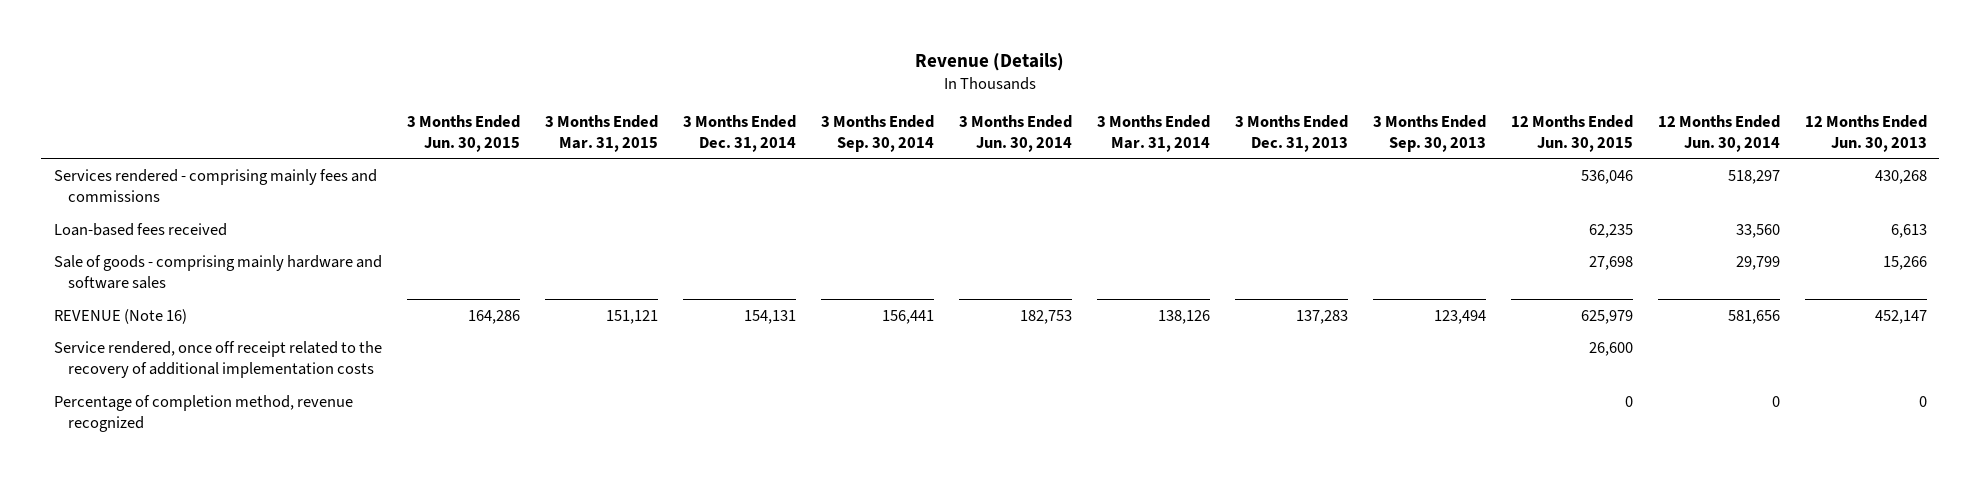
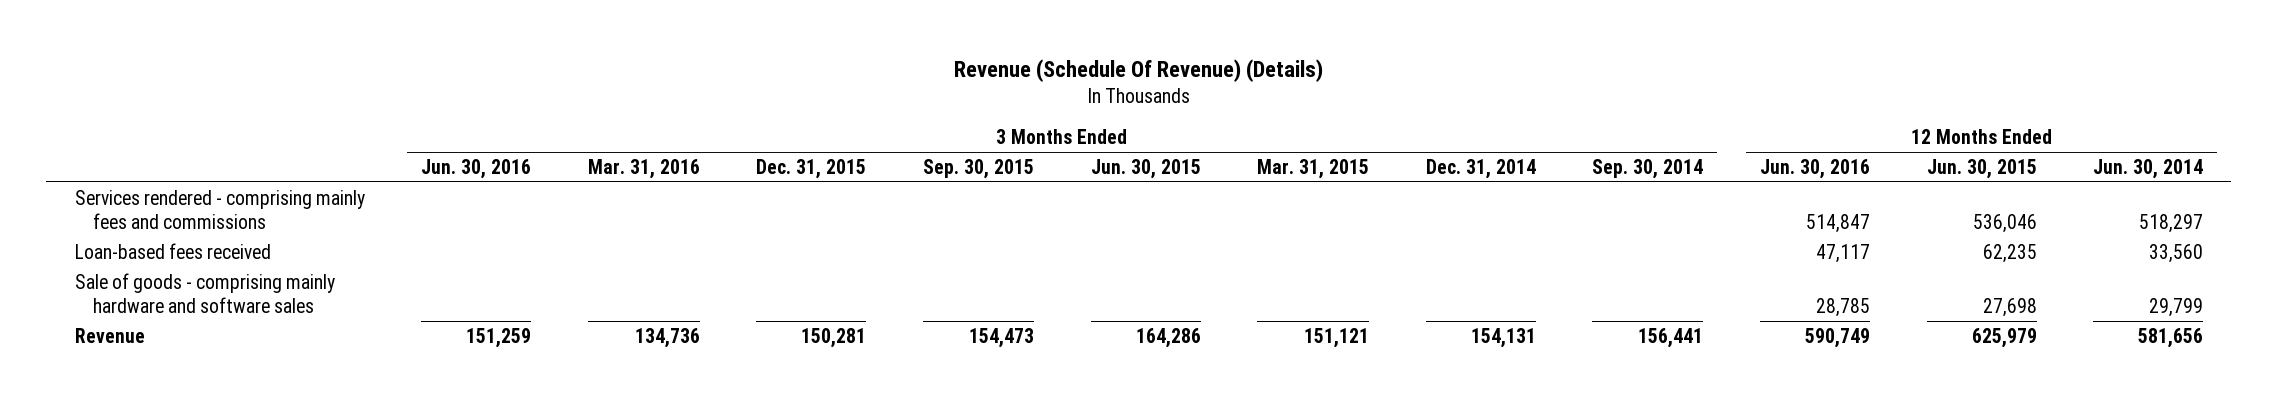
- Revenue (Details)
+ Revenue (Schedule Of Revenue) (Details)
- | 3 Months Ended Jun. 30, 2015 | 3 Months Ended Mar. 31, 2015 | 3 Months Ended Dec. 31, 2014 | 3 Months Ended Sep. 30, 2014 | 3 Months Ended Jun. 30, 2014 | 3 Months Ended Mar. 31, 2014 | 3 Months Ended Dec. 31, 2013 | 3 Months Ended Sep. 30, 2013 | 12 Months Ended Jun. 30, 2015 | 12 Months Ended Jun. 30, 2014 | 12 Months Ended Jun. 30, 2013
+ | 3 Months Ended Jun. 30, 2016 | 3 Months Ended Mar. 31, 2016 | 3 Months Ended Dec. 31, 2015 | 3 Months Ended Sep. 30, 2015 | 3 Months Ended Jun. 30, 2015 | 3 Months Ended Mar. 31, 2015 | 3 Months Ended Dec. 31, 2014 | 3 Months Ended Sep. 30, 2014 | 12 Months Ended Jun. 30, 2016 | 12 Months Ended Jun. 30, 2015 | 12 Months Ended Jun. 30, 2014
- REVENUE (Note 16) | 164,286 | 151,121 | 154,131 | 156,441 | 182,753 | 138,126 | 137,283 | 123,494 | 625,979 | 581,656 | 452,147
- Service rendered, once off receipt related to the recovery of additional implementation costs | | | | | | | | | 26,600 | |
- Percentage of completion method, revenue recognized | | | | | | | | | 0 | 0 | 0
+ Revenue | 151,259 | 134,736 | 150,281 | 154,473 | 164,286 | 151,121 | 154,131 | 156,441 | 590,749 | 625,979 | 581,656

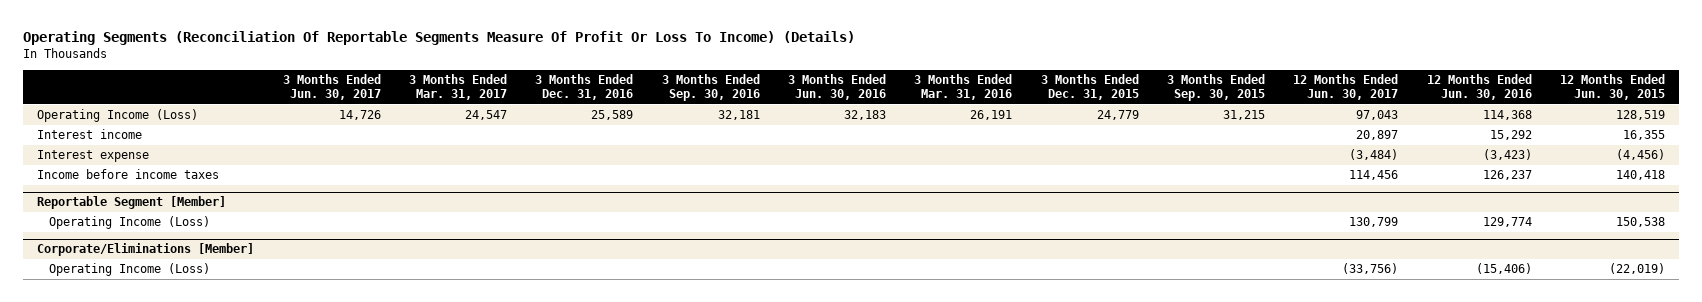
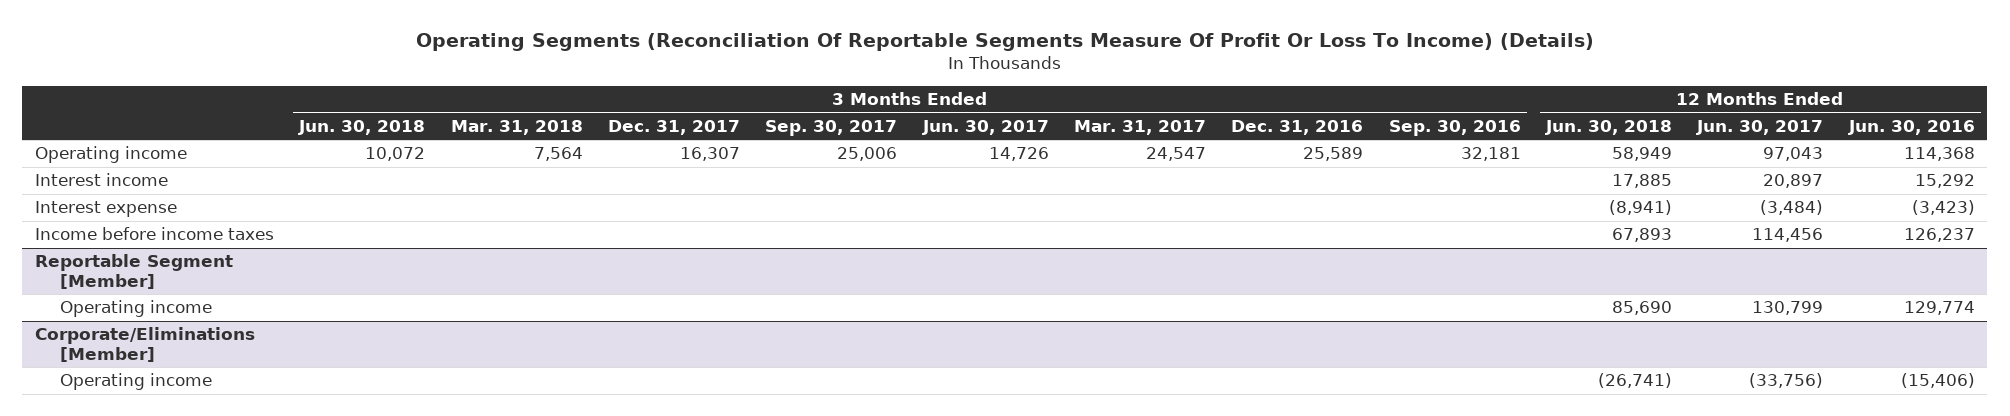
- | 3 Months Ended Jun. 30, 2017 | 3 Months Ended Mar. 31, 2017 | 3 Months Ended Dec. 31, 2016 | 3 Months Ended Sep. 30, 2016 | 3 Months Ended Jun. 30, 2016 | 3 Months Ended Mar. 31, 2016 | 3 Months Ended Dec. 31, 2015 | 3 Months Ended Sep. 30, 2015 | 12 Months Ended Jun. 30, 2017 | 12 Months Ended Jun. 30, 2016 | 12 Months Ended Jun. 30, 2015
+ | 3 Months Ended Jun. 30, 2018 | 3 Months Ended Mar. 31, 2018 | 3 Months Ended Dec. 31, 2017 | 3 Months Ended Sep. 30, 2017 | 3 Months Ended Jun. 30, 2017 | 3 Months Ended Mar. 31, 2017 | 3 Months Ended Dec. 31, 2016 | 3 Months Ended Sep. 30, 2016 | 12 Months Ended Jun. 30, 2018 | 12 Months Ended Jun. 30, 2017 | 12 Months Ended Jun. 30, 2016
- Operating Income (Loss) | 14,726 | 24,547 | 25,589 | 32,181 | 32,183 | 26,191 | 24,779 | 31,215 | 97,043 | 114,368 | 128,519
+ Operating income | 10,072 | 7,564 | 16,307 | 25,006 | 14,726 | 24,547 | 25,589 | 32,181 | 58,949 | 97,043 | 114,368
@ Reportable Segment [Member]
- Operating Income (Loss) | | | | | | | | | 130,799 | 129,774 | 150,538
+ Operating income | | | | | | | | | 85,690 | 130,799 | 129,774
@ Corporate/Eliminations [Member]
- Operating Income (Loss) | | | | | | | | | (33,756) | (15,406) | (22,019)
+ Operating income | | | | | | | | | (26,741) | (33,756) | (15,406)

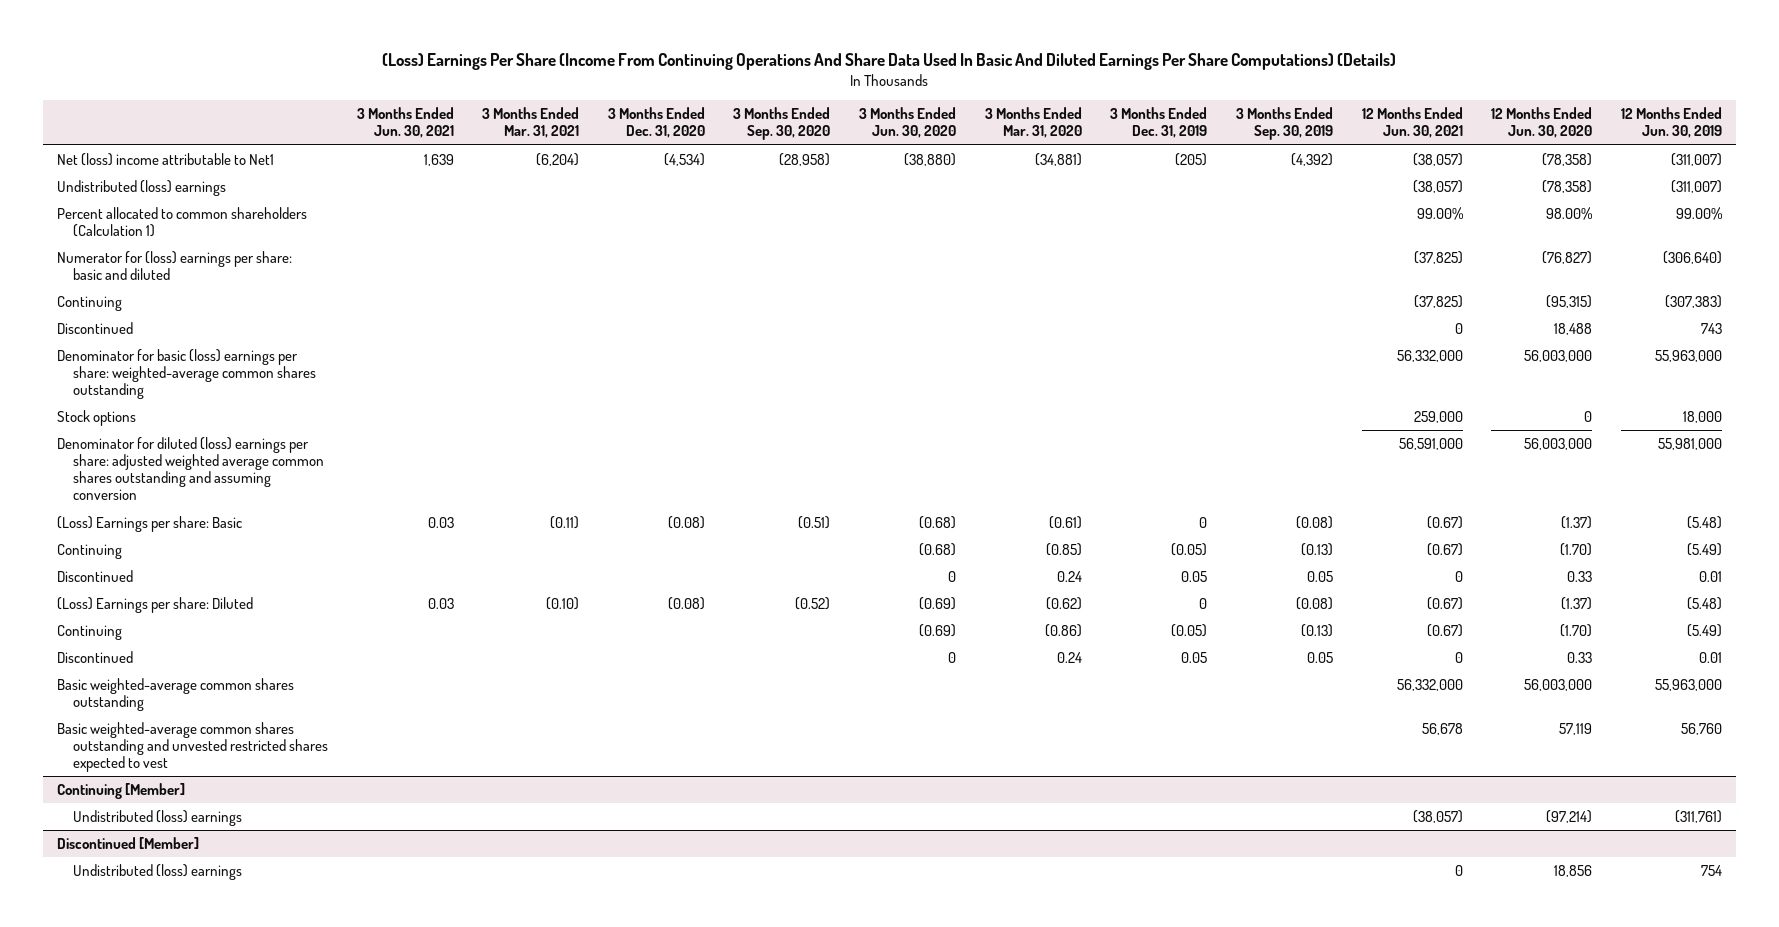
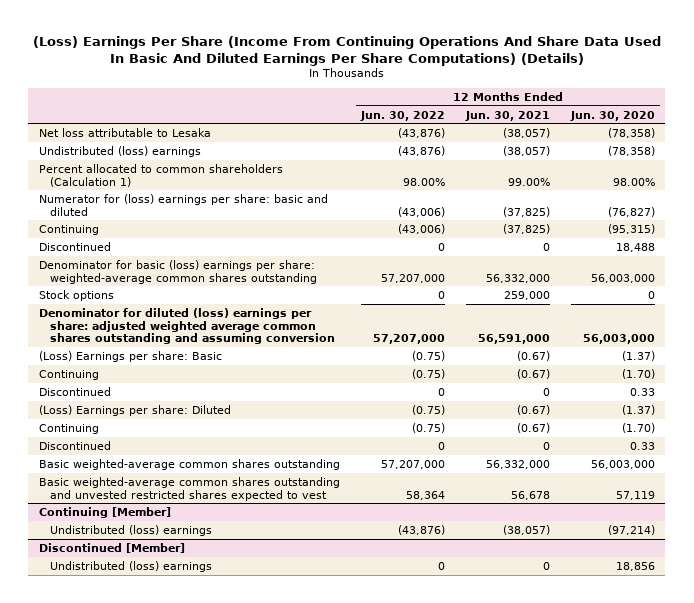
- | 3 Months Ended Jun. 30, 2021 | 3 Months Ended Mar. 31, 2021 | 3 Months Ended Dec. 31, 2020 | 3 Months Ended Sep. 30, 2020 | 3 Months Ended Jun. 30, 2020 | 3 Months Ended Mar. 31, 2020 | 3 Months Ended Dec. 31, 2019 | 3 Months Ended Sep. 30, 2019 | 12 Months Ended Jun. 30, 2021 | 12 Months Ended Jun. 30, 2020 | 12 Months Ended Jun. 30, 2019
+ | 12 Months Ended Jun. 30, 2022 | 12 Months Ended Jun. 30, 2021 | 12 Months Ended Jun. 30, 2020
- Net (loss) income attributable to Net1 | 1,639 | (6,204) | (4,534) | (28,958) | (38,880) | (34,881) | (205) | (4,392) | (38,057) | (78,358) | (311,007)
+ Net loss attributable to Lesaka | (43,876) | (38,057) | (78,358)

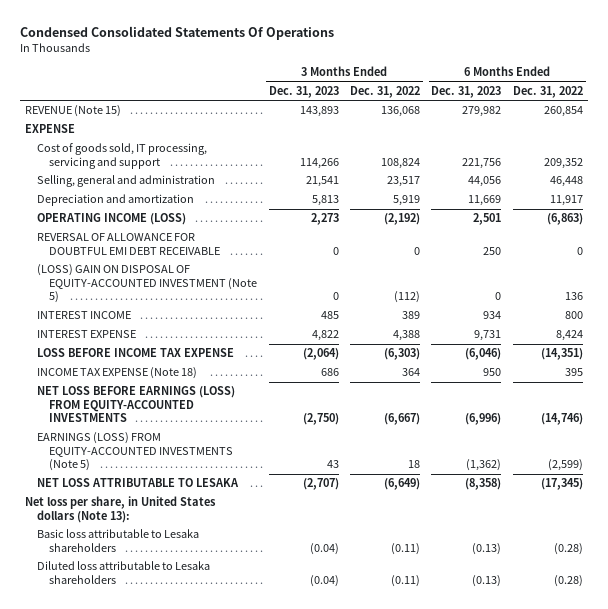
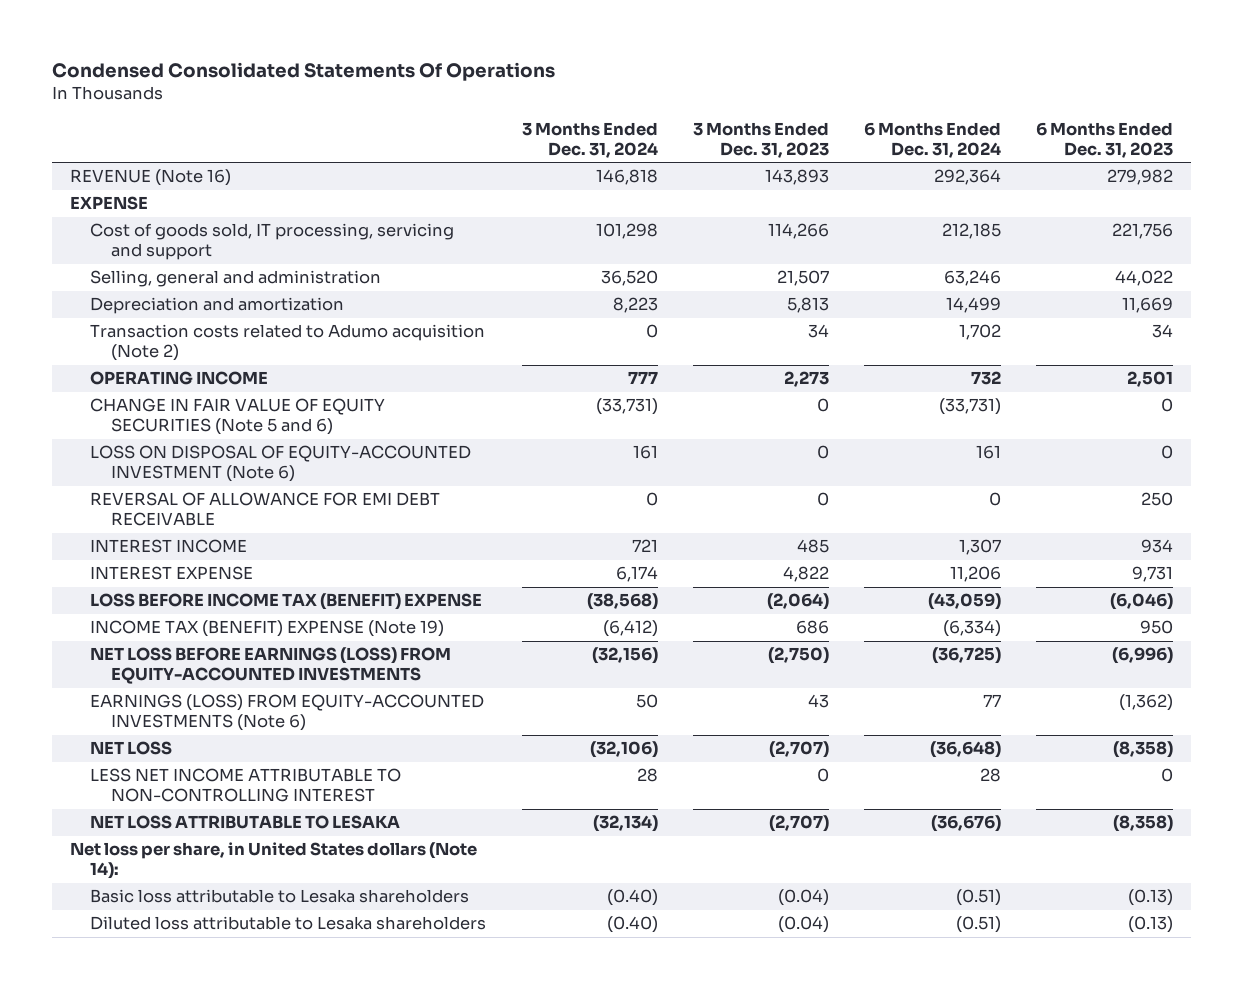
- | 3 Months Ended Dec. 31, 2023 | 3 Months Ended Dec. 31, 2022 | 6 Months Ended Dec. 31, 2023 | 6 Months Ended Dec. 31, 2022
+ | 3 Months Ended Dec. 31, 2024 | 3 Months Ended Dec. 31, 2023 | 6 Months Ended Dec. 31, 2024 | 6 Months Ended Dec. 31, 2023
- REVENUE (Note 15) | 143,893 | 136,068 | 279,982 | 260,854
+ REVENUE (Note 16) | 146,818 | 143,893 | 292,364 | 279,982
- Selling, general and administration | 21,541 | 23,517 | 44,056 | 46,448
+ Selling, general and administration | 36,520 | 21,507 | 63,246 | 44,022
- OPERATING INCOME (LOSS) | 2,273 | (2,192) | 2,501 | (6,863)
- REVERSAL OF ALLOWANCE FOR DOUBTFUL EMI DEBT RECEIVABLE | 0 | 0 | 250 | 0
- (LOSS) GAIN ON DISPOSAL OF EQUITY-ACCOUNTED INVESTMENT (Note 5) | 0 | (112) | 0 | 136
+ Transaction costs related to Adumo acquisition (Note 2) | 0 | 34 | 1,702 | 34
+ OPERATING INCOME | 777 | 2,273 | 732 | 2,501
+ CHANGE IN FAIR VALUE OF EQUITY SECURITIES (Note 5 and 6) | (33,731) | 0 | (33,731) | 0
+ LOSS ON DISPOSAL OF EQUITY-ACCOUNTED INVESTMENT (Note 6) | 161 | 0 | 161 | 0
+ REVERSAL OF ALLOWANCE FOR EMI DEBT RECEIVABLE | 0 | 0 | 0 | 250
- LOSS BEFORE INCOME TAX EXPENSE | (2,064) | (6,303) | (6,046) | (14,351)
- INCOME TAX EXPENSE (Note 18) | 686 | 364 | 950 | 395
+ LOSS BEFORE INCOME TAX (BENEFIT) EXPENSE | (38,568) | (2,064) | (43,059) | (6,046)
+ INCOME TAX (BENEFIT) EXPENSE (Note 19) | (6,412) | 686 | (6,334) | 950
- EARNINGS (LOSS) FROM EQUITY-ACCOUNTED INVESTMENTS (Note 5) | 43 | 18 | (1,362) | (2,599)
+ EARNINGS (LOSS) FROM EQUITY-ACCOUNTED INVESTMENTS (Note 6) | 50 | 43 | 77 | (1,362)
+ NET LOSS | (32,106) | (2,707) | (36,648) | (8,358)
+ LESS NET INCOME ATTRIBUTABLE TO NON-CONTROLLING INTEREST | 28 | 0 | 28 | 0
- Net loss per share, in United States dollars (Note 13):
+ Net loss per share, in United States dollars (Note 14):

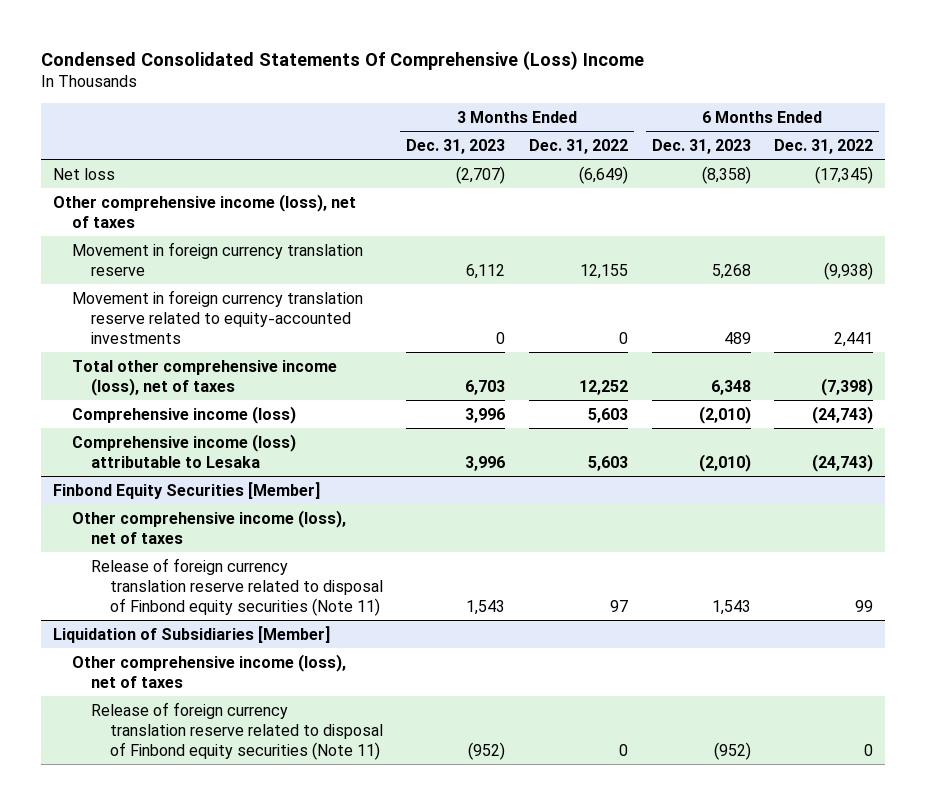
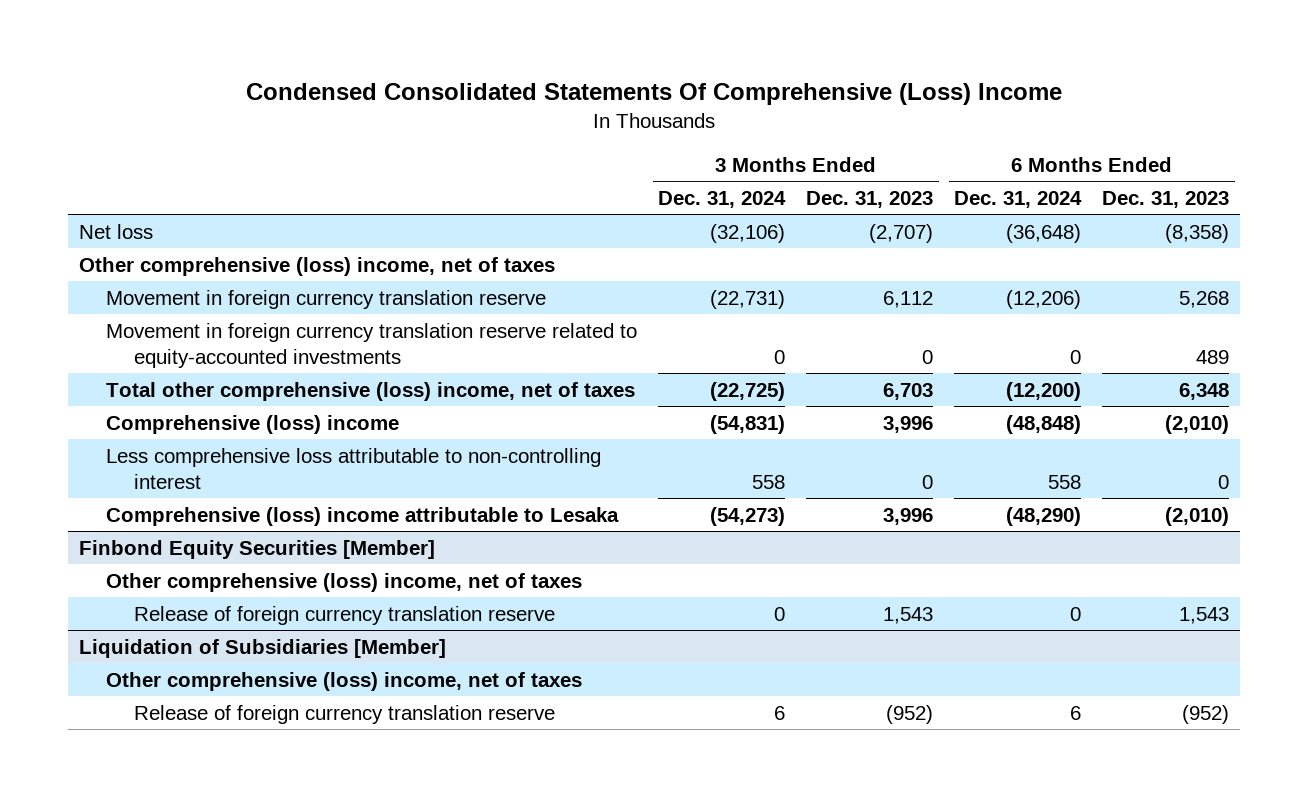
- | 3 Months Ended Dec. 31, 2023 | 3 Months Ended Dec. 31, 2022 | 6 Months Ended Dec. 31, 2023 | 6 Months Ended Dec. 31, 2022
+ | 3 Months Ended Dec. 31, 2024 | 3 Months Ended Dec. 31, 2023 | 6 Months Ended Dec. 31, 2024 | 6 Months Ended Dec. 31, 2023
- Other comprehensive income (loss), net of taxes
+ Other comprehensive (loss) income, net of taxes
- Total other comprehensive income (loss), net of taxes | 6,703 | 12,252 | 6,348 | (7,398)
- Comprehensive income (loss) | 3,996 | 5,603 | (2,010) | (24,743)
- Comprehensive income (loss) attributable to Lesaka | 3,996 | 5,603 | (2,010) | (24,743)
+ Total other comprehensive (loss) income, net of taxes | (22,725) | 6,703 | (12,200) | 6,348
+ Comprehensive (loss) income | (54,831) | 3,996 | (48,848) | (2,010)
+ Less comprehensive loss attributable to non-controlling interest | 558 | 0 | 558 | 0
+ Comprehensive (loss) income attributable to Lesaka | (54,273) | 3,996 | (48,290) | (2,010)
@ Finbond Equity Securities [Member]
- Other comprehensive income (loss), net of taxes
- Release of foreign currency translation reserve related to disposal of Finbond equity securities (Note 11) | 1,543 | 97 | 1,543 | 99
+ Other comprehensive (loss) income, net of taxes
+ Release of foreign currency translation reserve | 0 | 1,543 | 0 | 1,543
@ Liquidation of Subsidiaries [Member]
- Other comprehensive income (loss), net of taxes
- Release of foreign currency translation reserve related to disposal of Finbond equity securities (Note 11) | (952) | 0 | (952) | 0
+ Other comprehensive (loss) income, net of taxes
+ Release of foreign currency translation reserve | 6 | (952) | 6 | (952)

